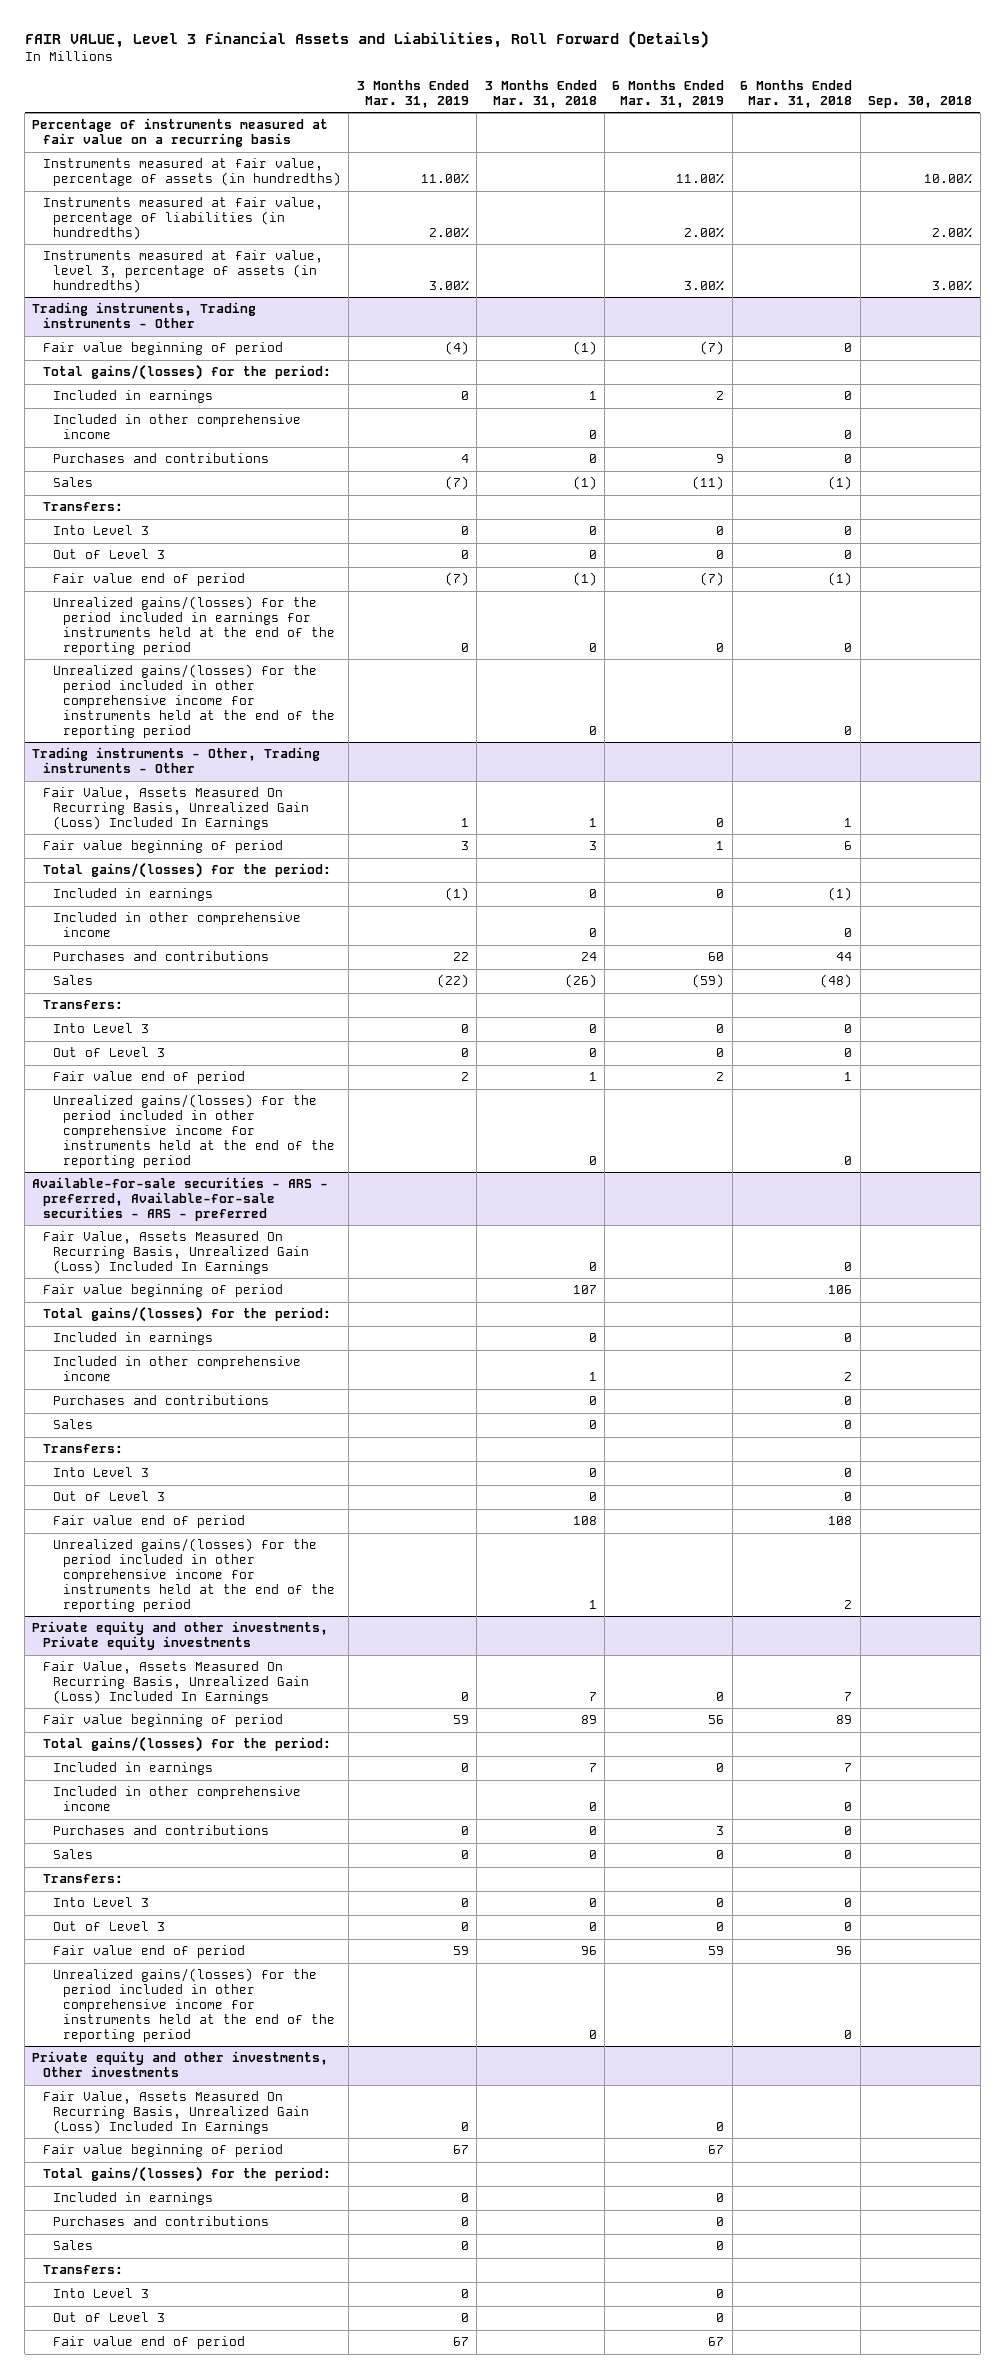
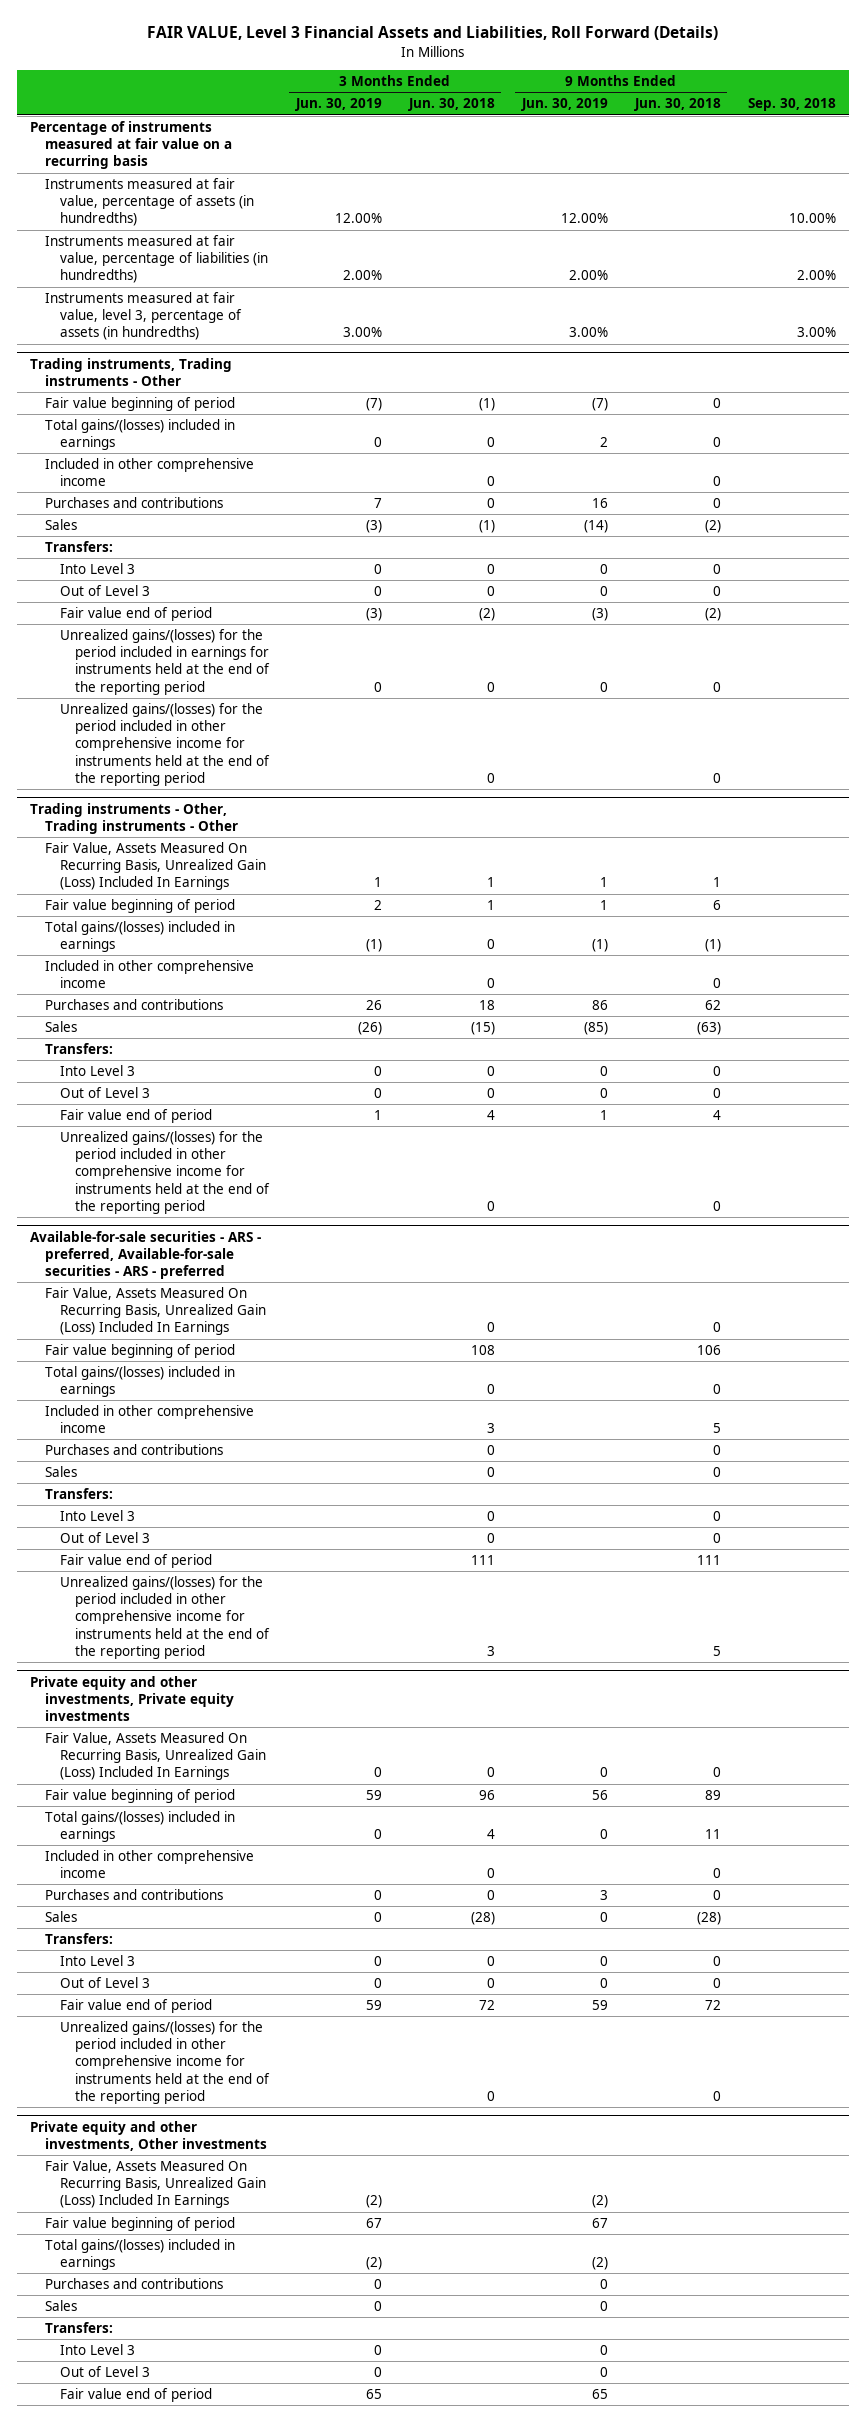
- | 3 Months Ended Mar. 31, 2019 | 3 Months Ended Mar. 31, 2018 | 6 Months Ended Mar. 31, 2019 | 6 Months Ended Mar. 31, 2018 | Sep. 30, 2018
+ | 3 Months Ended Jun. 30, 2019 | 3 Months Ended Jun. 30, 2018 | 9 Months Ended Jun. 30, 2019 | 9 Months Ended Jun. 30, 2018 | Sep. 30, 2018
@ Trading instruments, Trading instruments - Other
- Total gains/(losses) for the period:
- Included in earnings | 0 | 1 | 2 | 0 |
+ Total gains/(losses) included in earnings | 0 | 0 | 2 | 0 |
@ Trading instruments - Other, Trading instruments - Other
- Total gains/(losses) for the period:
- Included in earnings | (1) | 0 | 0 | (1) |
+ Total gains/(losses) included in earnings | (1) | 0 | (1) | (1) |
@ Available-for-sale securities - ARS - preferred, Available-for-sale securities - ARS - preferred
- Total gains/(losses) for the period:
- Included in earnings | | 0 | | 0 |
+ Total gains/(losses) included in earnings | | 0 | | 0 |
@ Private equity and other investments, Private equity investments
- Total gains/(losses) for the period:
- Included in earnings | 0 | 7 | 0 | 7 |
+ Total gains/(losses) included in earnings | 0 | 4 | 0 | 11 |
@ Private equity and other investments, Other investments
- Total gains/(losses) for the period:
- Included in earnings | 0 | | 0 | |
+ Total gains/(losses) included in earnings | (2) | | (2) | |

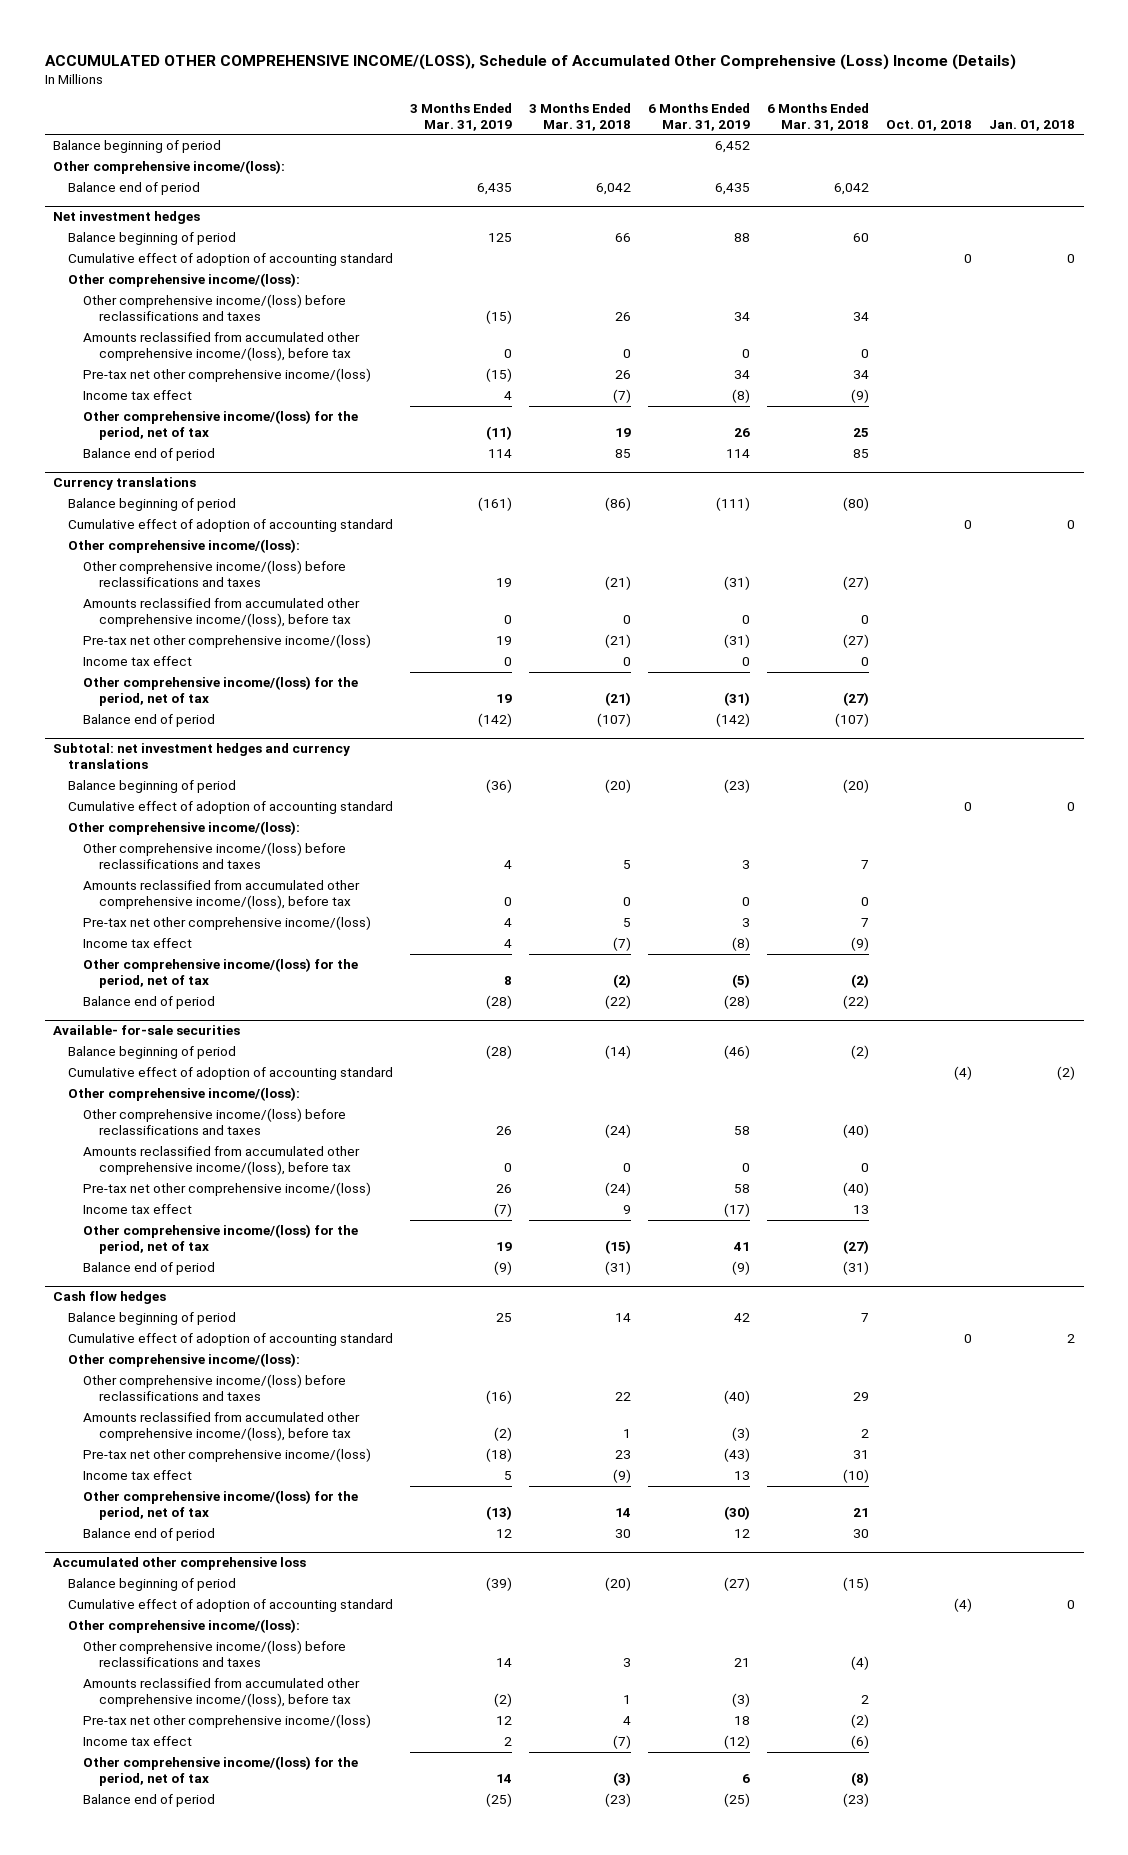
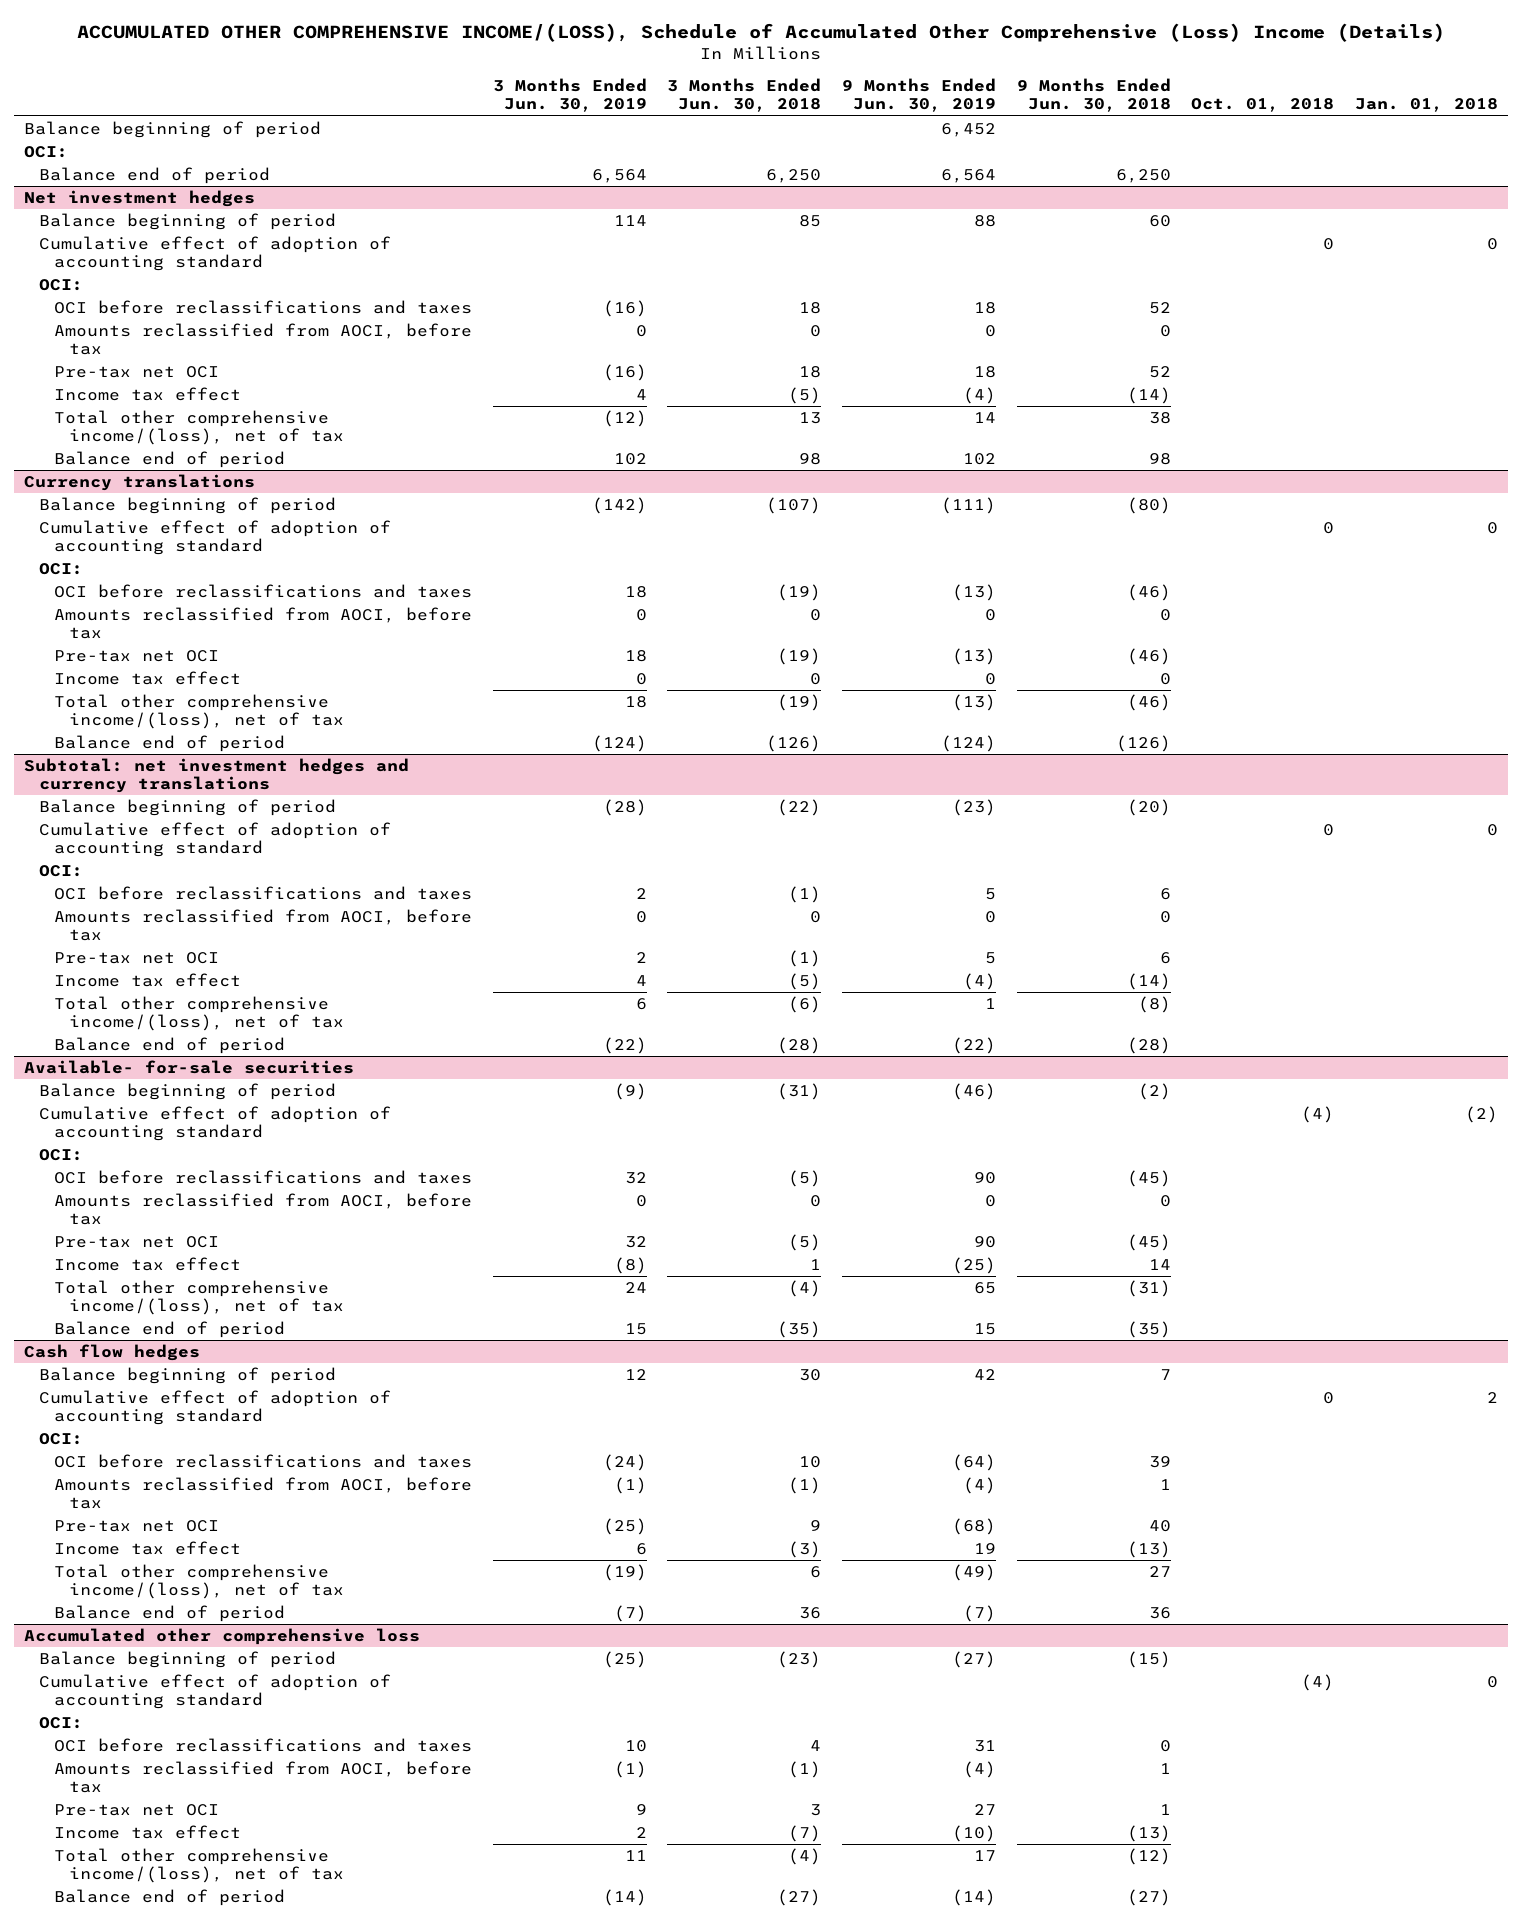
- | 3 Months Ended Mar. 31, 2019 | 3 Months Ended Mar. 31, 2018 | 6 Months Ended Mar. 31, 2019 | 6 Months Ended Mar. 31, 2018 | Oct. 01, 2018 | Jan. 01, 2018
+ | 3 Months Ended Jun. 30, 2019 | 3 Months Ended Jun. 30, 2018 | 9 Months Ended Jun. 30, 2019 | 9 Months Ended Jun. 30, 2018 | Oct. 01, 2018 | Jan. 01, 2018
- Other comprehensive income/(loss):
+ OCI:
@ Net investment hedges
- Other comprehensive income/(loss):
- Other comprehensive income/(loss) before reclassifications and taxes | (15) | 26 | 34 | 34 | |
- Amounts reclassified from accumulated other comprehensive income/(loss), before tax | 0 | 0 | 0 | 0 | |
- Pre-tax net other comprehensive income/(loss) | (15) | 26 | 34 | 34 | |
+ OCI:
+ OCI before reclassifications and taxes | (16) | 18 | 18 | 52 | |
+ Amounts reclassified from AOCI, before tax | 0 | 0 | 0 | 0 | |
+ Pre-tax net OCI | (16) | 18 | 18 | 52 | |
- Other comprehensive income/(loss) for the period, net of tax | (11) | 19 | 26 | 25 | |
+ Total other comprehensive income/(loss), net of tax | (12) | 13 | 14 | 38 | |
@ Currency translations
- Other comprehensive income/(loss):
- Other comprehensive income/(loss) before reclassifications and taxes | 19 | (21) | (31) | (27) | |
- Amounts reclassified from accumulated other comprehensive income/(loss), before tax | 0 | 0 | 0 | 0 | |
- Pre-tax net other comprehensive income/(loss) | 19 | (21) | (31) | (27) | |
+ OCI:
+ OCI before reclassifications and taxes | 18 | (19) | (13) | (46) | |
+ Amounts reclassified from AOCI, before tax | 0 | 0 | 0 | 0 | |
+ Pre-tax net OCI | 18 | (19) | (13) | (46) | |
- Other comprehensive income/(loss) for the period, net of tax | 19 | (21) | (31) | (27) | |
+ Total other comprehensive income/(loss), net of tax | 18 | (19) | (13) | (46) | |
@ Subtotal: net investment hedges and currency translations
- Other comprehensive income/(loss):
- Other comprehensive income/(loss) before reclassifications and taxes | 4 | 5 | 3 | 7 | |
- Amounts reclassified from accumulated other comprehensive income/(loss), before tax | 0 | 0 | 0 | 0 | |
- Pre-tax net other comprehensive income/(loss) | 4 | 5 | 3 | 7 | |
+ OCI:
+ OCI before reclassifications and taxes | 2 | (1) | 5 | 6 | |
+ Amounts reclassified from AOCI, before tax | 0 | 0 | 0 | 0 | |
+ Pre-tax net OCI | 2 | (1) | 5 | 6 | |
- Other comprehensive income/(loss) for the period, net of tax | 8 | (2) | (5) | (2) | |
+ Total other comprehensive income/(loss), net of tax | 6 | (6) | 1 | (8) | |
@ Available- for-sale securities
- Other comprehensive income/(loss):
- Other comprehensive income/(loss) before reclassifications and taxes | 26 | (24) | 58 | (40) | |
- Amounts reclassified from accumulated other comprehensive income/(loss), before tax | 0 | 0 | 0 | 0 | |
- Pre-tax net other comprehensive income/(loss) | 26 | (24) | 58 | (40) | |
+ OCI:
+ OCI before reclassifications and taxes | 32 | (5) | 90 | (45) | |
+ Amounts reclassified from AOCI, before tax | 0 | 0 | 0 | 0 | |
+ Pre-tax net OCI | 32 | (5) | 90 | (45) | |
- Other comprehensive income/(loss) for the period, net of tax | 19 | (15) | 41 | (27) | |
+ Total other comprehensive income/(loss), net of tax | 24 | (4) | 65 | (31) | |
@ Cash flow hedges
- Other comprehensive income/(loss):
- Other comprehensive income/(loss) before reclassifications and taxes | (16) | 22 | (40) | 29 | |
- Amounts reclassified from accumulated other comprehensive income/(loss), before tax | (2) | 1 | (3) | 2 | |
- Pre-tax net other comprehensive income/(loss) | (18) | 23 | (43) | 31 | |
+ OCI:
+ OCI before reclassifications and taxes | (24) | 10 | (64) | 39 | |
+ Amounts reclassified from AOCI, before tax | (1) | (1) | (4) | 1 | |
+ Pre-tax net OCI | (25) | 9 | (68) | 40 | |
- Other comprehensive income/(loss) for the period, net of tax | (13) | 14 | (30) | 21 | |
+ Total other comprehensive income/(loss), net of tax | (19) | 6 | (49) | 27 | |
@ Accumulated other comprehensive loss
- Other comprehensive income/(loss):
- Other comprehensive income/(loss) before reclassifications and taxes | 14 | 3 | 21 | (4) | |
- Amounts reclassified from accumulated other comprehensive income/(loss), before tax | (2) | 1 | (3) | 2 | |
- Pre-tax net other comprehensive income/(loss) | 12 | 4 | 18 | (2) | |
+ OCI:
+ OCI before reclassifications and taxes | 10 | 4 | 31 | 0 | |
+ Amounts reclassified from AOCI, before tax | (1) | (1) | (4) | 1 | |
+ Pre-tax net OCI | 9 | 3 | 27 | 1 | |
- Other comprehensive income/(loss) for the period, net of tax | 14 | (3) | 6 | (8) | |
+ Total other comprehensive income/(loss), net of tax | 11 | (4) | 17 | (12) | |

